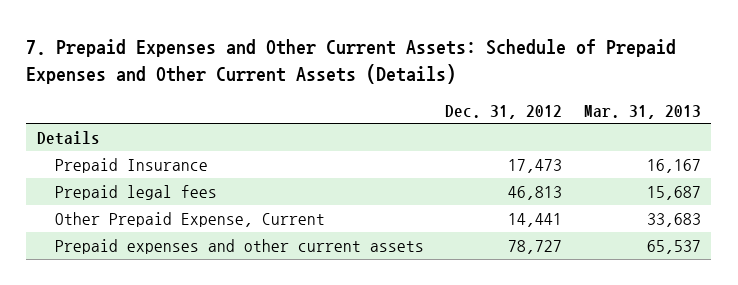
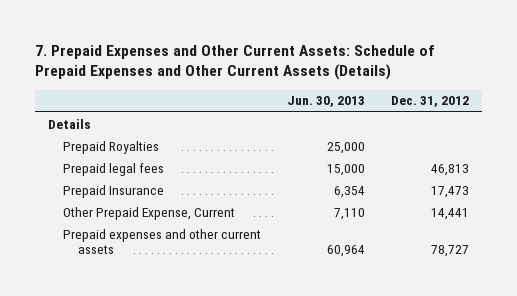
- | Dec. 31, 2012 | Mar. 31, 2013
+ | Jun. 30, 2013 | Dec. 31, 2012
+ Prepaid Royalties | 25,000 |
moved down: Prepaid Insurance | 6,354 | 17,473

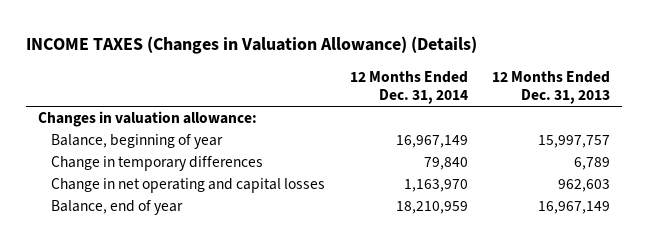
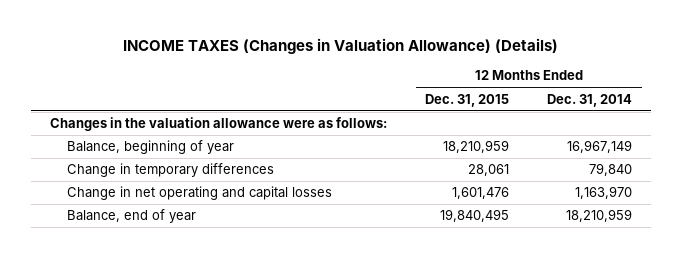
- | 12 Months Ended Dec. 31, 2014 | 12 Months Ended Dec. 31, 2013
+ | 12 Months Ended Dec. 31, 2015 | 12 Months Ended Dec. 31, 2014
- Changes in valuation allowance:
+ Changes in the valuation allowance were as follows:

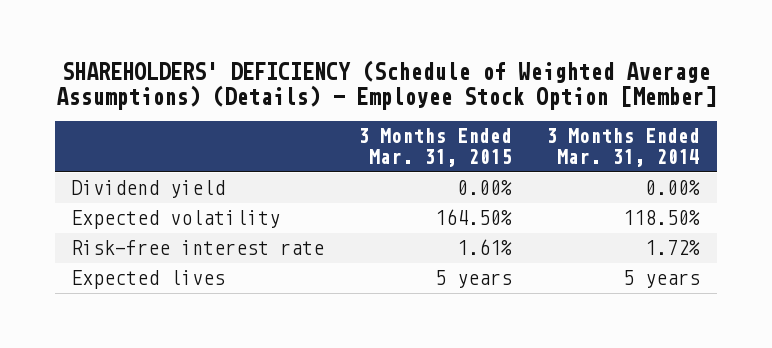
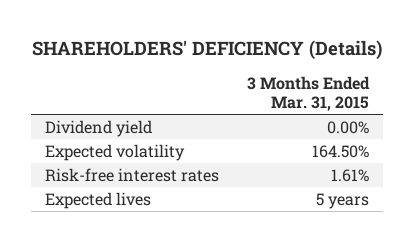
- SHAREHOLDERS' DEFICIENCY (Schedule of Weighted Average Assumptions) (Details) - Employee Stock Option [Member]
+ SHAREHOLDERS' DEFICIENCY (Details)
- | 3 Months Ended Mar. 31, 2015 | 3 Months Ended Mar. 31, 2014
+ | 3 Months Ended Mar. 31, 2015
- Risk-free interest rate | 1.61% | 1.72%
+ Risk-free interest rates | 1.61%

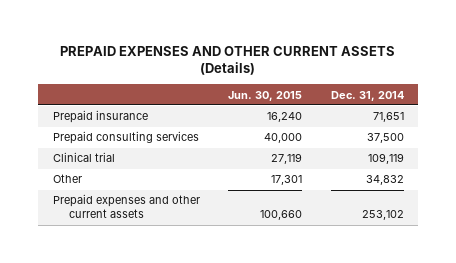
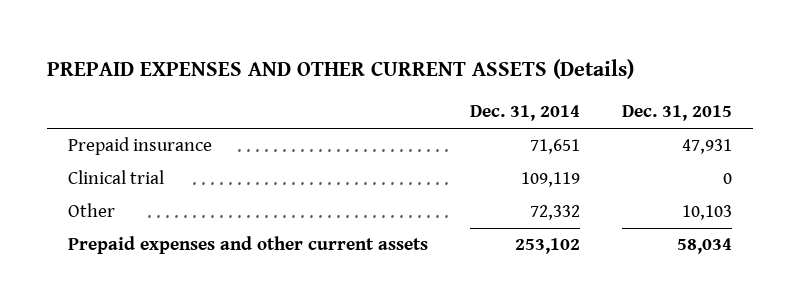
- | Jun. 30, 2015 | Dec. 31, 2014
+ | Dec. 31, 2014 | Dec. 31, 2015
- Prepaid consulting services | 40,000 | 37,500
- Other | 17,301 | 34,832
+ Other | 72,332 | 10,103

